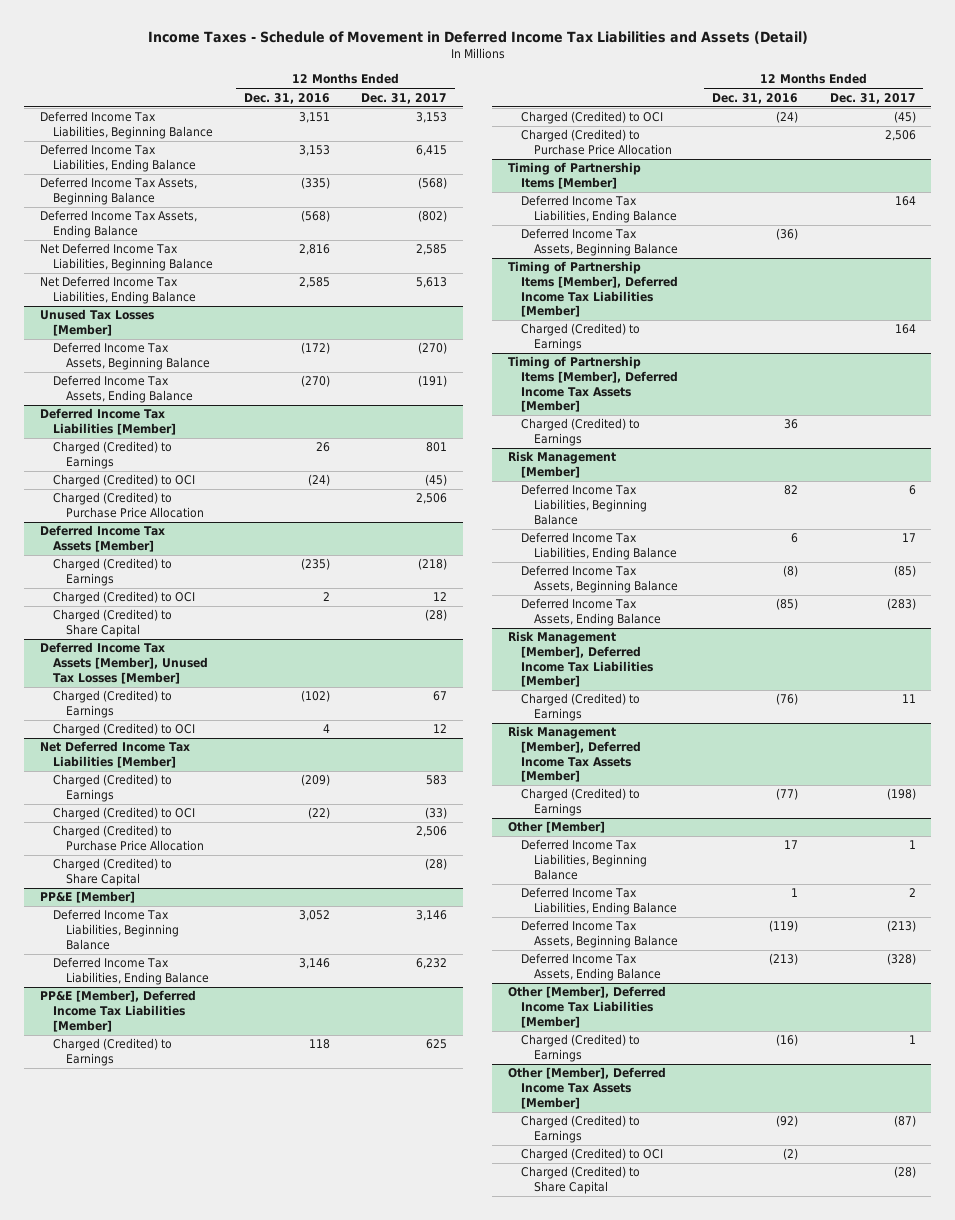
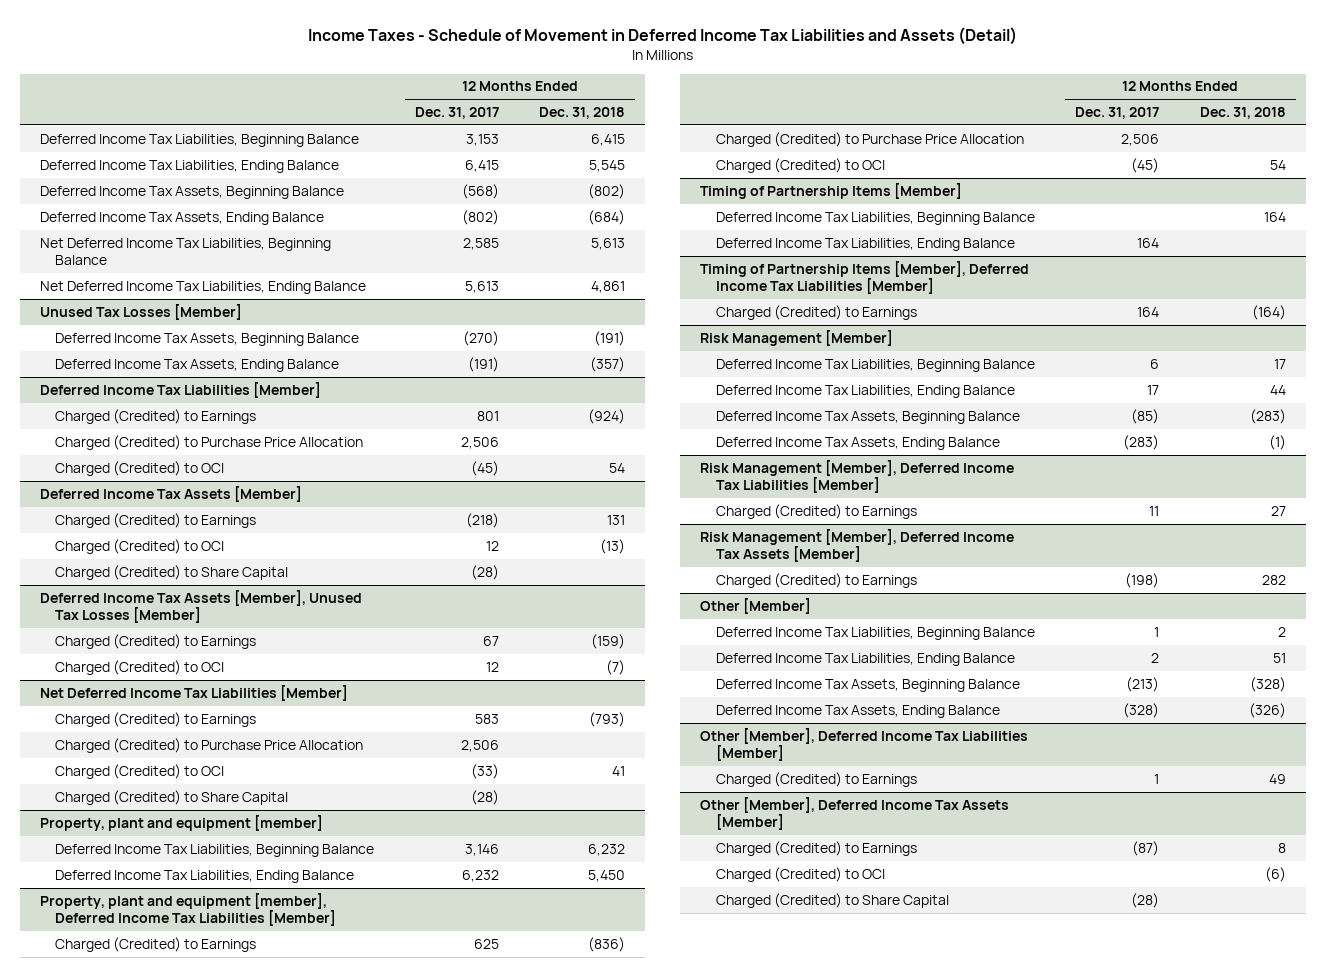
- | 12 Months Ended Dec. 31, 2016 | 12 Months Ended Dec. 31, 2017
+ | 12 Months Ended Dec. 31, 2017 | 12 Months Ended Dec. 31, 2018
@ Deferred Income Tax Liabilities [Member]
moved down: Charged (Credited) to OCI | (45) | 54
@ Net Deferred Income Tax Liabilities [Member]
moved down: Charged (Credited) to OCI | (33) | 41
- PP&E [Member]
+ Property, plant and equipment [member]
- PP&E [Member], Deferred Income Tax Liabilities [Member]
+ Property, plant and equipment [member], Deferred Income Tax Liabilities [Member]
- Charged (Credited) to OCI | (24) | (45)
+ Charged (Credited) to OCI | (45) | 54
@ Timing of Partnership Items [Member]
+ Deferred Income Tax Liabilities, Beginning Balance | | 164
- Deferred Income Tax Assets, Beginning Balance | (36) |
- Timing of Partnership Items [Member], Deferred Income Tax Assets [Member]
- Charged (Credited) to Earnings | 36 |

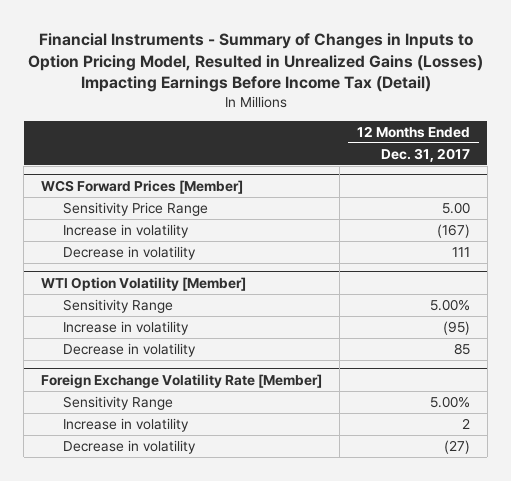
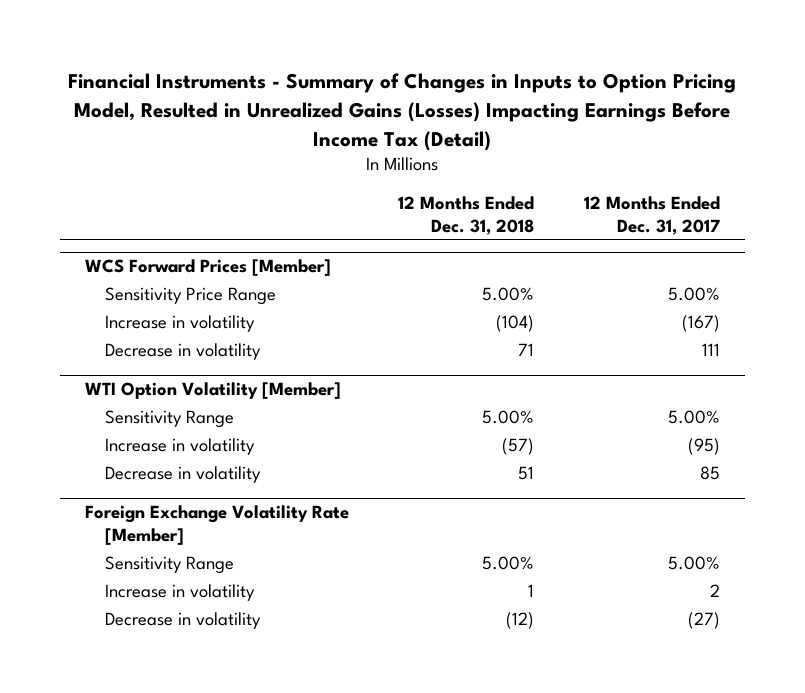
- | 12 Months Ended Dec. 31, 2017
+ | 12 Months Ended Dec. 31, 2018 | 12 Months Ended Dec. 31, 2017
@ WCS Forward Prices [Member]
- Sensitivity Price Range | 5.00
+ Sensitivity Price Range | 5.00% | 5.00%

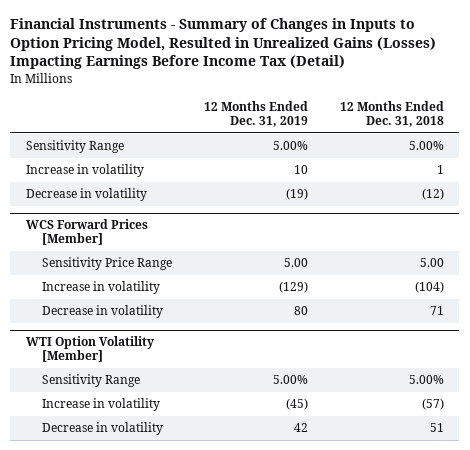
- | 12 Months Ended Dec. 31, 2018 | 12 Months Ended Dec. 31, 2017
+ | 12 Months Ended Dec. 31, 2019 | 12 Months Ended Dec. 31, 2018
+ Sensitivity Range | 5.00% | 5.00%
+ Increase in volatility | 10 | 1
+ Decrease in volatility | (19) | (12)
@ WCS Forward Prices [Member]
- Sensitivity Price Range | 5.00% | 5.00%
+ Sensitivity Price Range | 5.00 | 5.00
- Foreign Exchange Volatility Rate [Member]
- Sensitivity Range | 5.00% | 5.00%
- Increase in volatility | 1 | 2
- Decrease in volatility | (12) | (27)

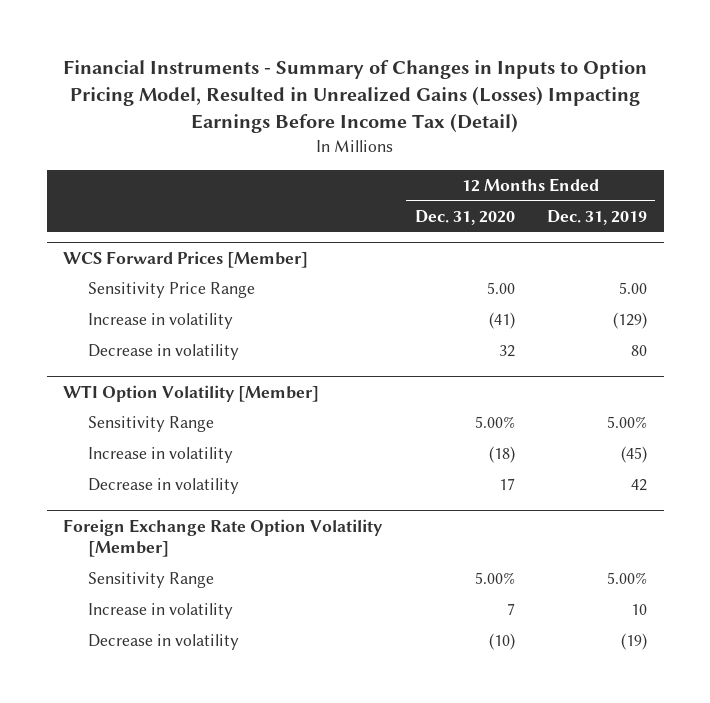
- | 12 Months Ended Dec. 31, 2019 | 12 Months Ended Dec. 31, 2018
+ | 12 Months Ended Dec. 31, 2020 | 12 Months Ended Dec. 31, 2019
- Sensitivity Range | 5.00% | 5.00%
- Increase in volatility | 10 | 1
- Decrease in volatility | (19) | (12)
+ Foreign Exchange Rate Option Volatility [Member]
+ Sensitivity Range | 5.00% | 5.00%
+ Increase in volatility | 7 | 10
+ Decrease in volatility | (10) | (19)

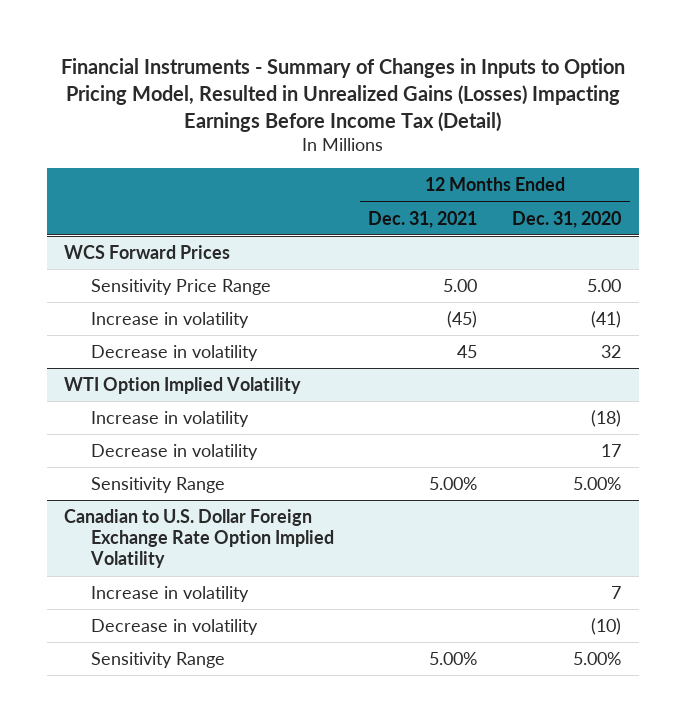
- | 12 Months Ended Dec. 31, 2020 | 12 Months Ended Dec. 31, 2019
+ | 12 Months Ended Dec. 31, 2021 | 12 Months Ended Dec. 31, 2020
- WCS Forward Prices [Member]
+ WCS Forward Prices
- WTI Option Volatility [Member]
- Sensitivity Range | 5.00% | 5.00%
+ WTI Option Implied Volatility
- Foreign Exchange Rate Option Volatility [Member]
+ Canadian to U.S. Dollar Foreign Exchange Rate Option Implied Volatility
+ Sensitivity Range | 5.00% | 5.00%

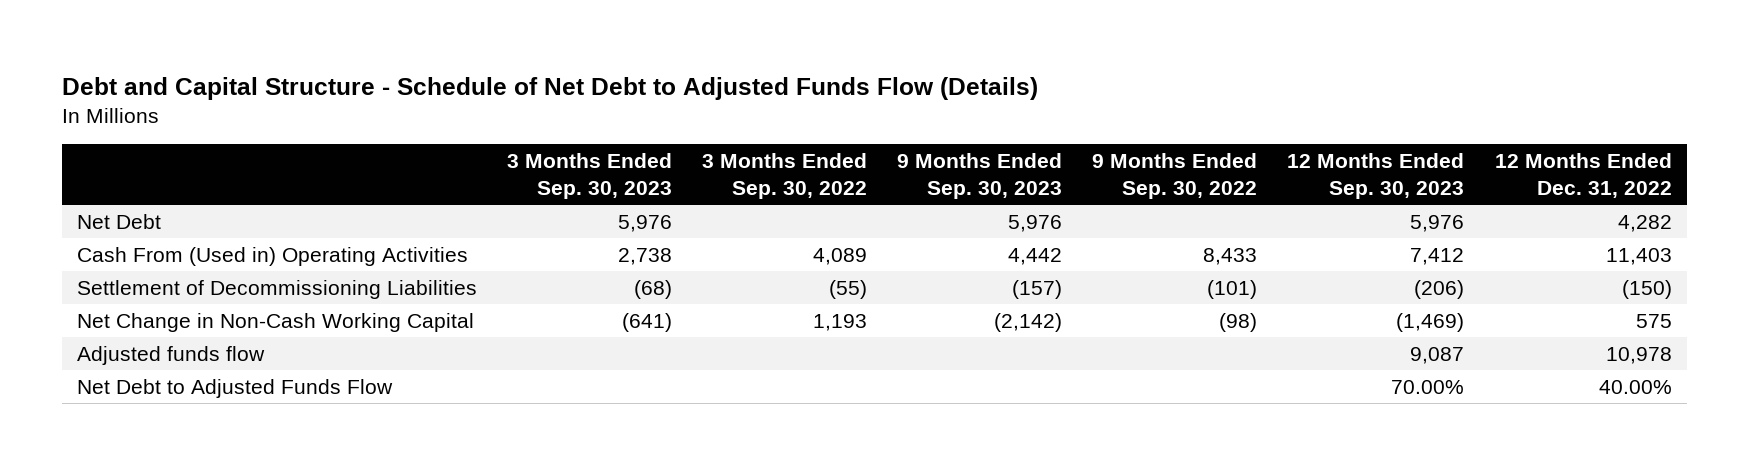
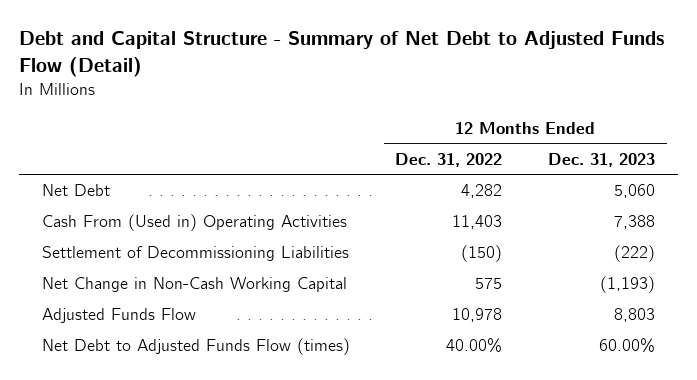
- Debt and Capital Structure - Schedule of Net Debt to Adjusted Funds Flow (Details)
+ Debt and Capital Structure - Summary of Net Debt to Adjusted Funds Flow (Detail)
- | 3 Months Ended Sep. 30, 2023 | 3 Months Ended Sep. 30, 2022 | 9 Months Ended Sep. 30, 2023 | 9 Months Ended Sep. 30, 2022 | 12 Months Ended Sep. 30, 2023 | 12 Months Ended Dec. 31, 2022
+ | 12 Months Ended Dec. 31, 2022 | 12 Months Ended Dec. 31, 2023
- Adjusted funds flow | | | | | 9,087 | 10,978
- Net Debt to Adjusted Funds Flow | | | | | 70.00% | 40.00%
+ Adjusted Funds Flow | 10,978 | 8,803
+ Net Debt to Adjusted Funds Flow (times) | 40.00% | 60.00%

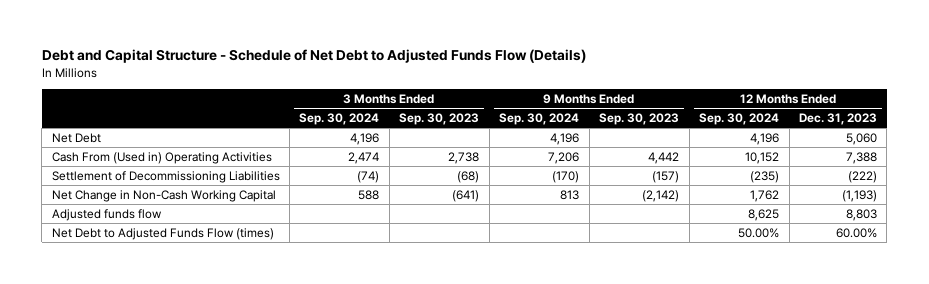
- Debt and Capital Structure - Summary of Net Debt to Adjusted Funds Flow (Detail)
+ Debt and Capital Structure - Schedule of Net Debt to Adjusted Funds Flow (Details)
- | 12 Months Ended Dec. 31, 2022 | 12 Months Ended Dec. 31, 2023
+ | 3 Months Ended Sep. 30, 2024 | 3 Months Ended Sep. 30, 2023 | 9 Months Ended Sep. 30, 2024 | 9 Months Ended Sep. 30, 2023 | 12 Months Ended Sep. 30, 2024 | 12 Months Ended Dec. 31, 2023
- Adjusted Funds Flow | 10,978 | 8,803
+ Adjusted funds flow | | | | | 8,625 | 8,803

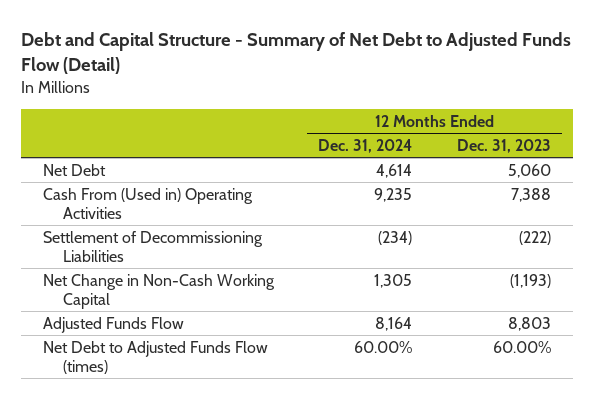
- Debt and Capital Structure - Schedule of Net Debt to Adjusted Funds Flow (Details)
+ Debt and Capital Structure - Summary of Net Debt to Adjusted Funds Flow (Detail)
- | 3 Months Ended Sep. 30, 2024 | 3 Months Ended Sep. 30, 2023 | 9 Months Ended Sep. 30, 2024 | 9 Months Ended Sep. 30, 2023 | 12 Months Ended Sep. 30, 2024 | 12 Months Ended Dec. 31, 2023
+ | 12 Months Ended Dec. 31, 2024 | 12 Months Ended Dec. 31, 2023
- Adjusted funds flow | | | | | 8,625 | 8,803
+ Adjusted Funds Flow | 8,164 | 8,803

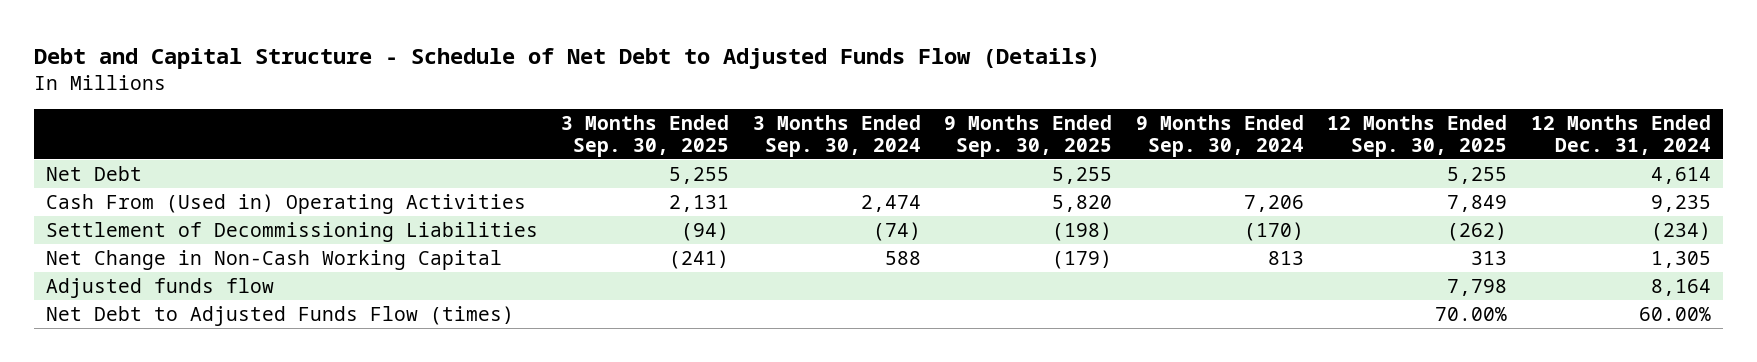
- Debt and Capital Structure - Summary of Net Debt to Adjusted Funds Flow (Detail)
+ Debt and Capital Structure - Schedule of Net Debt to Adjusted Funds Flow (Details)
- | 12 Months Ended Dec. 31, 2024 | 12 Months Ended Dec. 31, 2023
+ | 3 Months Ended Sep. 30, 2025 | 3 Months Ended Sep. 30, 2024 | 9 Months Ended Sep. 30, 2025 | 9 Months Ended Sep. 30, 2024 | 12 Months Ended Sep. 30, 2025 | 12 Months Ended Dec. 31, 2024
- Adjusted Funds Flow | 8,164 | 8,803
+ Adjusted funds flow | | | | | 7,798 | 8,164

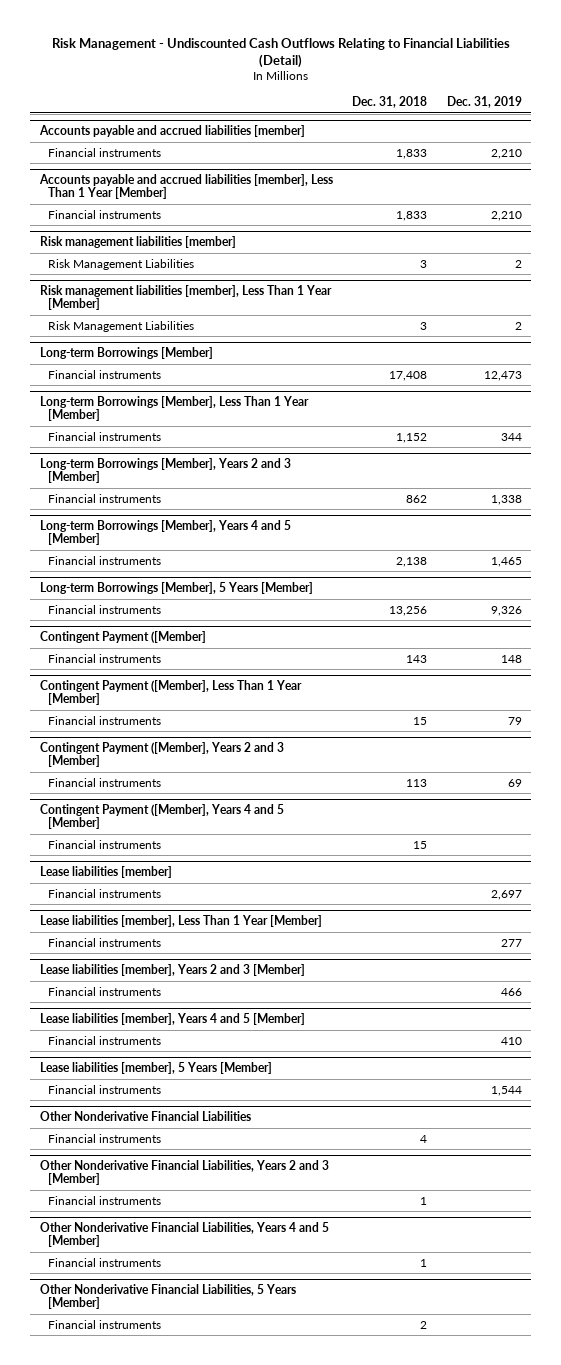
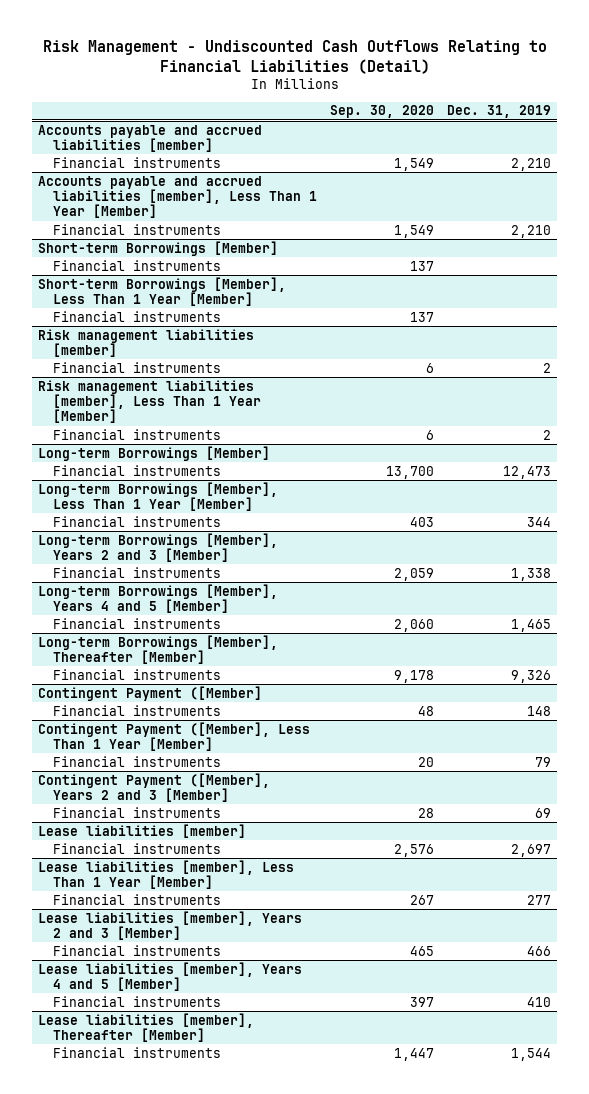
- | Dec. 31, 2018 | Dec. 31, 2019
+ | Sep. 30, 2020 | Dec. 31, 2019
+ Short-term Borrowings [Member]
+ Financial instruments | 137 |
+ Short-term Borrowings [Member], Less Than 1 Year [Member]
+ Financial instruments | 137 |
@ Risk management liabilities [member]
- Risk Management Liabilities | 3 | 2
+ Financial instruments | 6 | 2
@ Risk management liabilities [member], Less Than 1 Year [Member]
- Risk Management Liabilities | 3 | 2
+ Financial instruments | 6 | 2
- Long-term Borrowings [Member], 5 Years [Member]
+ Long-term Borrowings [Member], Thereafter [Member]
- Contingent Payment ([Member], Years 4 and 5 [Member]
- Financial instruments | 15 |
- Lease liabilities [member], 5 Years [Member]
+ Lease liabilities [member], Thereafter [Member]
- Other Nonderivative Financial Liabilities
- Financial instruments | 4 |
- Other Nonderivative Financial Liabilities, Years 2 and 3 [Member]
- Financial instruments | 1 |
- Other Nonderivative Financial Liabilities, Years 4 and 5 [Member]
- Financial instruments | 1 |
- Other Nonderivative Financial Liabilities, 5 Years [Member]
- Financial instruments | 2 |

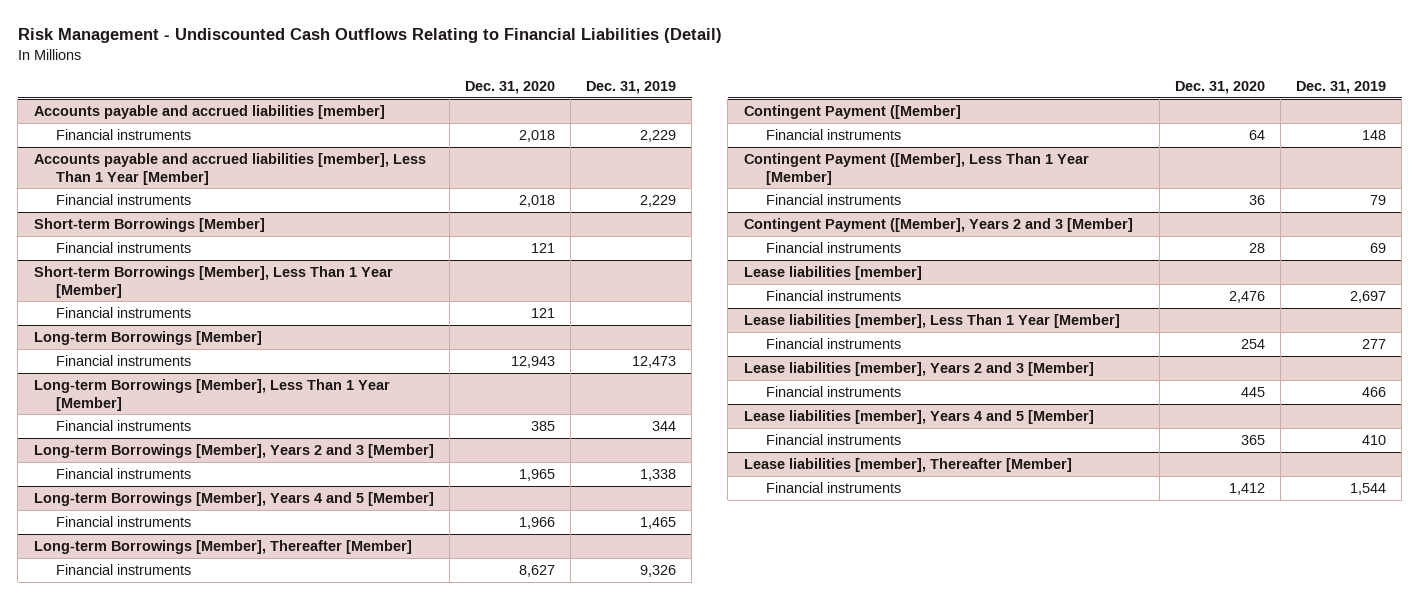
- | Sep. 30, 2020 | Dec. 31, 2019
+ | Dec. 31, 2020 | Dec. 31, 2019
@ Accounts payable and accrued liabilities [member]
- Financial instruments | 1,549 | 2,210
+ Financial instruments | 2,018 | 2,229
@ Accounts payable and accrued liabilities [member], Less Than 1 Year [Member]
- Financial instruments | 1,549 | 2,210
+ Financial instruments | 2,018 | 2,229
- Risk management liabilities [member]
- Financial instruments | 6 | 2
- Risk management liabilities [member], Less Than 1 Year [Member]
- Financial instruments | 6 | 2

